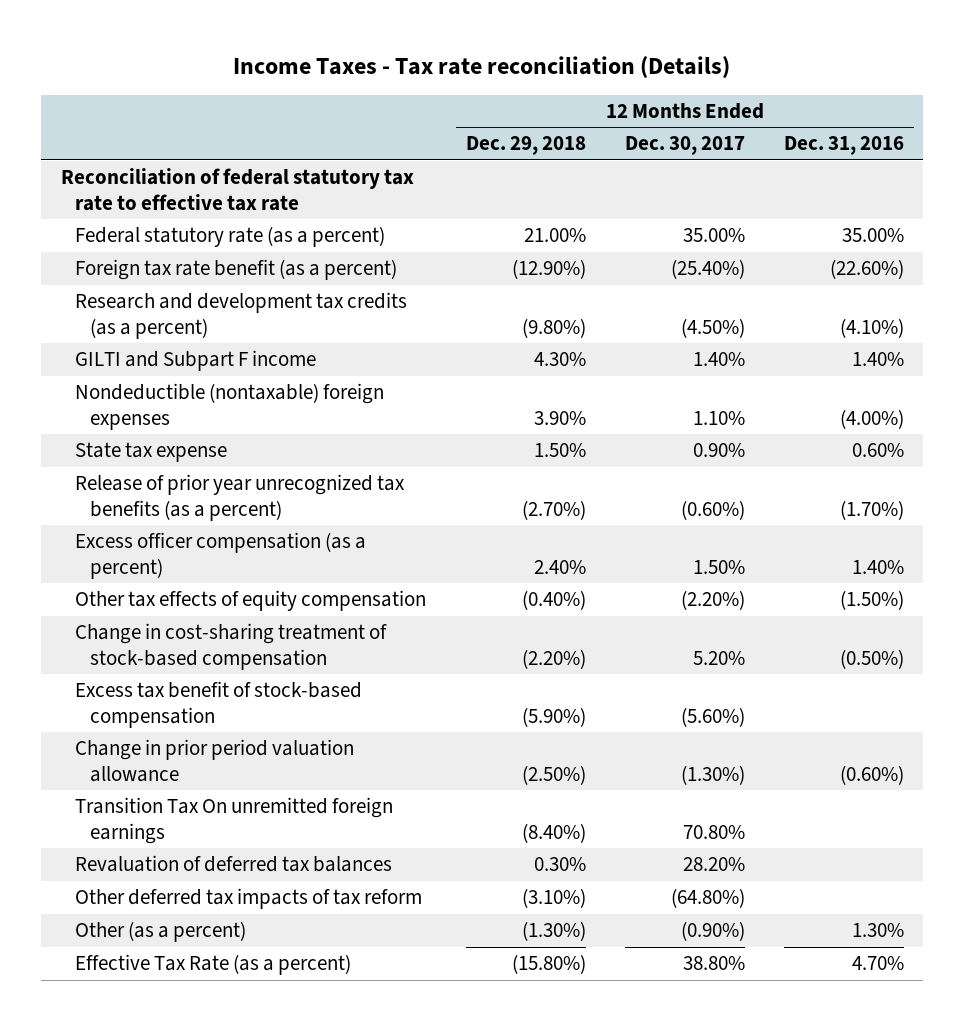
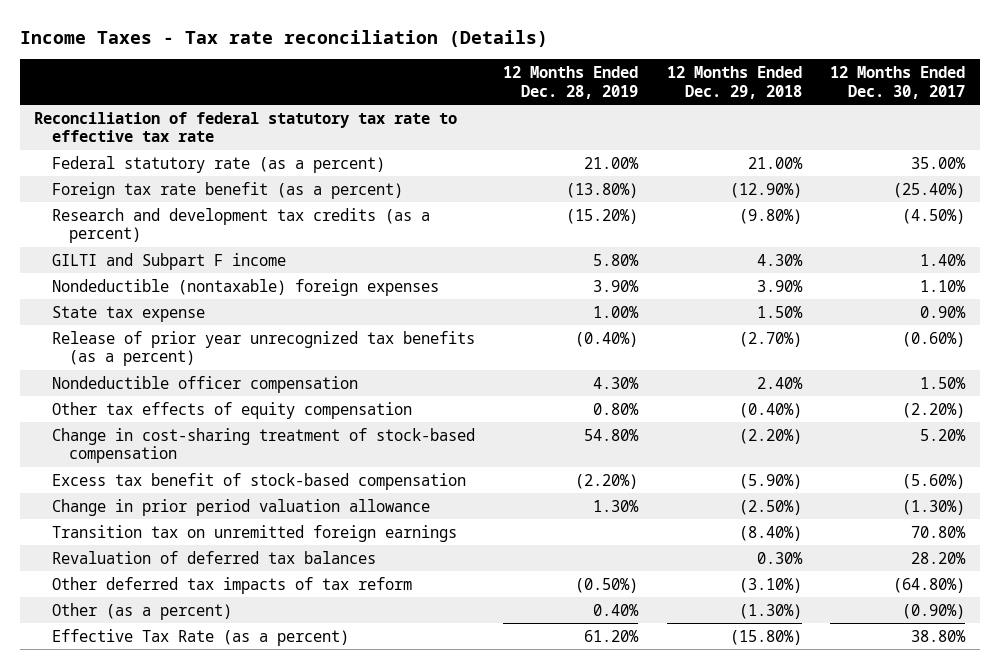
- | 12 Months Ended Dec. 29, 2018 | 12 Months Ended Dec. 30, 2017 | 12 Months Ended Dec. 31, 2016
+ | 12 Months Ended Dec. 28, 2019 | 12 Months Ended Dec. 29, 2018 | 12 Months Ended Dec. 30, 2017
- Excess officer compensation (as a percent) | 2.40% | 1.50% | 1.40%
+ Nondeductible officer compensation | 4.30% | 2.40% | 1.50%
- Transition Tax On unremitted foreign earnings | (8.40%) | 70.80% |
+ Transition tax on unremitted foreign earnings | | (8.40%) | 70.80%

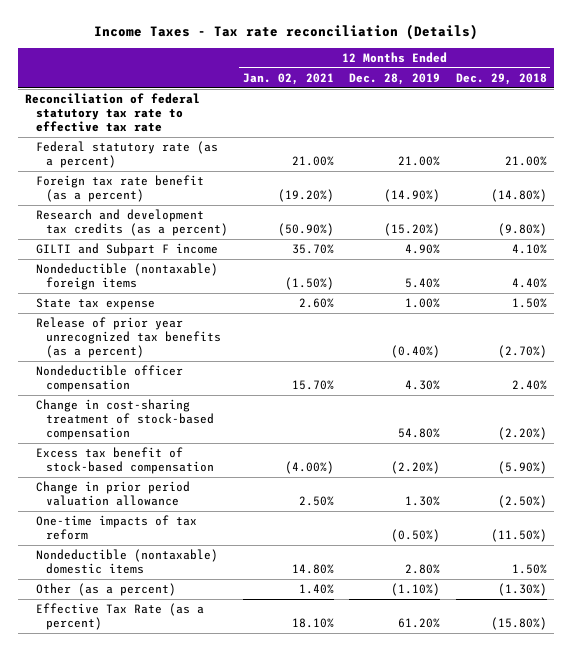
- | 12 Months Ended Dec. 28, 2019 | 12 Months Ended Dec. 29, 2018 | 12 Months Ended Dec. 30, 2017
+ | 12 Months Ended Jan. 02, 2021 | 12 Months Ended Dec. 28, 2019 | 12 Months Ended Dec. 29, 2018
- Foreign tax rate benefit (as a percent) | (13.80%) | (12.90%) | (25.40%)
+ Foreign tax rate benefit (as a percent) | (19.20%) | (14.90%) | (14.80%)
- GILTI and Subpart F income | 5.80% | 4.30% | 1.40%
- Nondeductible (nontaxable) foreign expenses | 3.90% | 3.90% | 1.10%
+ GILTI and Subpart F income | 35.70% | 4.90% | 4.10%
+ Nondeductible (nontaxable) foreign items | (1.50%) | 5.40% | 4.40%
- Other tax effects of equity compensation | 0.80% | (0.40%) | (2.20%)
- Transition tax on unremitted foreign earnings | | (8.40%) | 70.80%
- Revaluation of deferred tax balances | | 0.30% | 28.20%
- Other deferred tax impacts of tax reform | (0.50%) | (3.10%) | (64.80%)
- Other (as a percent) | 0.40% | (1.30%) | (0.90%)
+ One-time impacts of tax reform | | (0.50%) | (11.50%)
+ Nondeductible (nontaxable) domestic items | 14.80% | 2.80% | 1.50%
+ Other (as a percent) | 1.40% | (1.10%) | (1.30%)

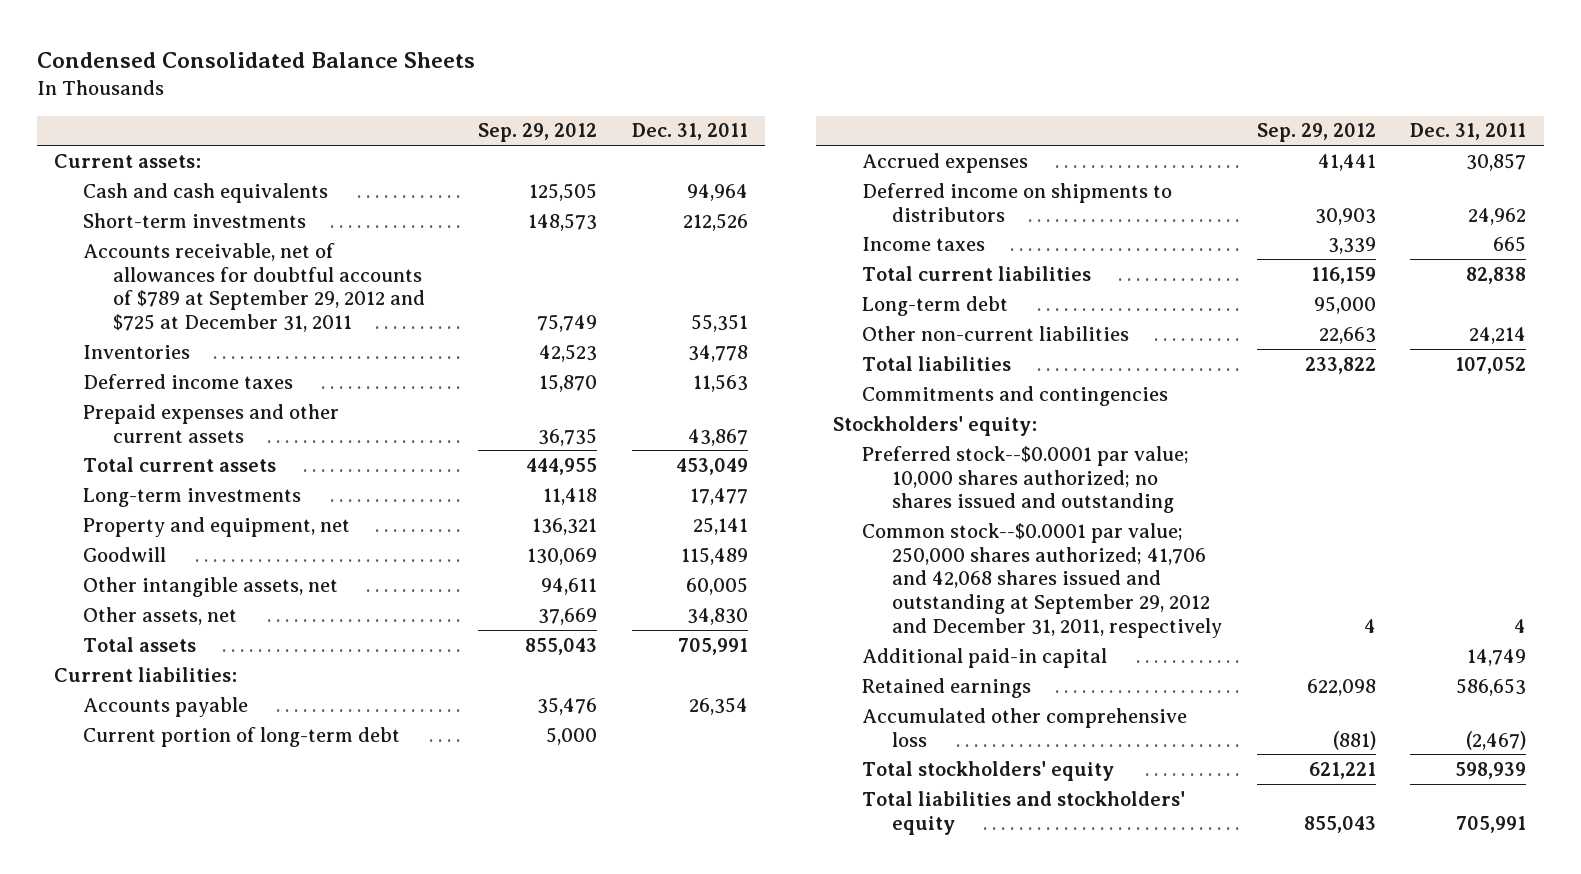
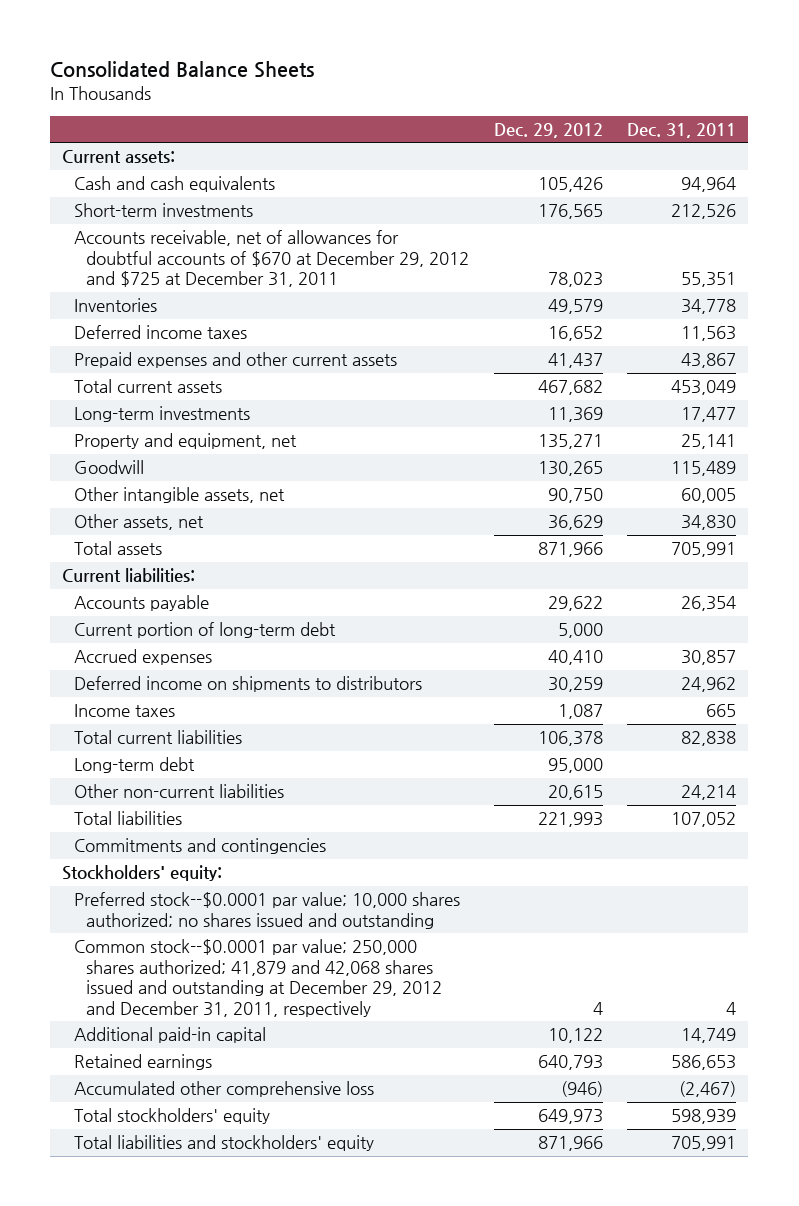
- Condensed Consolidated Balance Sheets
+ Consolidated Balance Sheets
- | Sep. 29, 2012 | Dec. 31, 2011
+ | Dec. 29, 2012 | Dec. 31, 2011
- Accounts receivable, net of allowances for doubtful accounts of $789 at September 29, 2012 and $725 at December 31, 2011 | 75,749 | 55,351
+ Accounts receivable, net of allowances for doubtful accounts of $670 at December 29, 2012 and $725 at December 31, 2011 | 78,023 | 55,351
- Common stock--$0.0001 par value; 250,000 shares authorized; 41,706 and 42,068 shares issued and outstanding at September 29, 2012 and December 31, 2011, respectively | 4 | 4
+ Common stock--$0.0001 par value; 250,000 shares authorized; 41,879 and 42,068 shares issued and outstanding at December 29, 2012 and December 31, 2011, respectively | 4 | 4

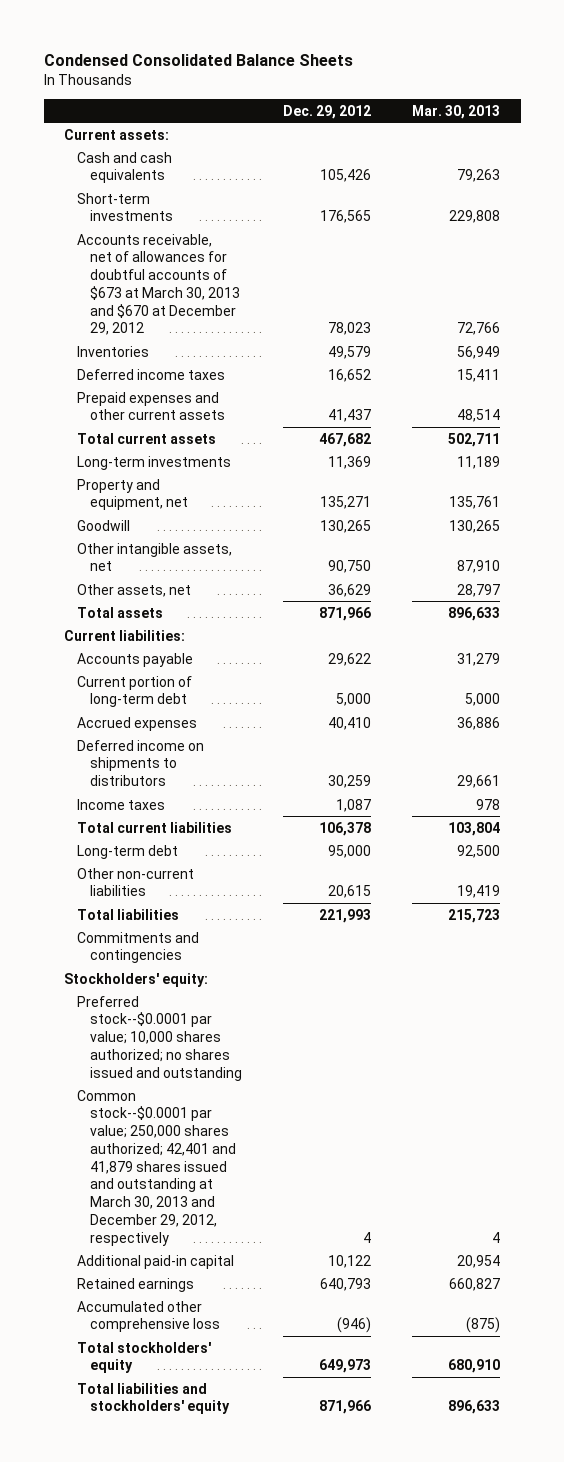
- Consolidated Balance Sheets
+ Condensed Consolidated Balance Sheets
- | Dec. 29, 2012 | Dec. 31, 2011
+ | Dec. 29, 2012 | Mar. 30, 2013
- Accounts receivable, net of allowances for doubtful accounts of $670 at December 29, 2012 and $725 at December 31, 2011 | 78,023 | 55,351
+ Accounts receivable, net of allowances for doubtful accounts of $673 at March 30, 2013 and $670 at December 29, 2012 | 78,023 | 72,766
- Common stock--$0.0001 par value; 250,000 shares authorized; 41,879 and 42,068 shares issued and outstanding at December 29, 2012 and December 31, 2011, respectively | 4 | 4
+ Common stock--$0.0001 par value; 250,000 shares authorized; 42,401 and 41,879 shares issued and outstanding at March 30, 2013 and December 29, 2012, respectively | 4 | 4

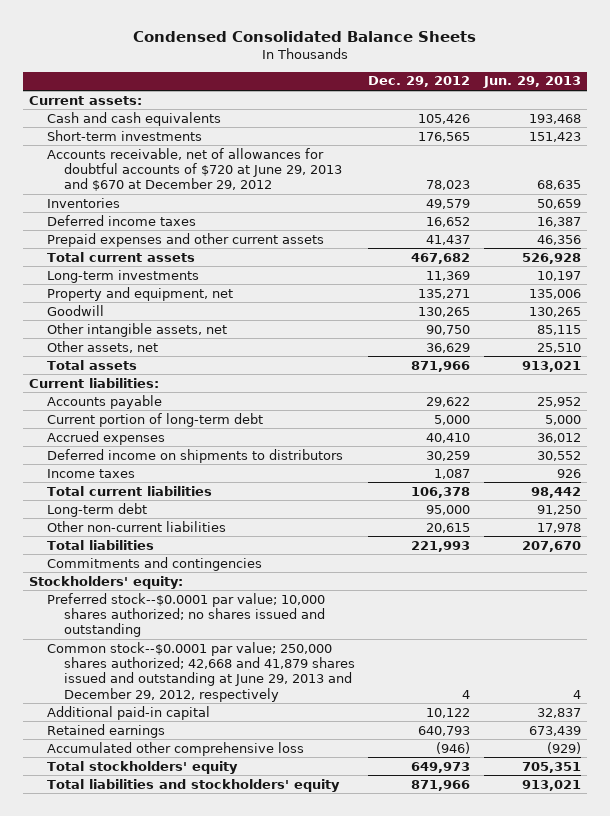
- | Dec. 29, 2012 | Mar. 30, 2013
+ | Dec. 29, 2012 | Jun. 29, 2013
- Accounts receivable, net of allowances for doubtful accounts of $673 at March 30, 2013 and $670 at December 29, 2012 | 78,023 | 72,766
+ Accounts receivable, net of allowances for doubtful accounts of $720 at June 29, 2013 and $670 at December 29, 2012 | 78,023 | 68,635
- Common stock--$0.0001 par value; 250,000 shares authorized; 42,401 and 41,879 shares issued and outstanding at March 30, 2013 and December 29, 2012, respectively | 4 | 4
+ Common stock--$0.0001 par value; 250,000 shares authorized; 42,668 and 41,879 shares issued and outstanding at June 29, 2013 and December 29, 2012, respectively | 4 | 4

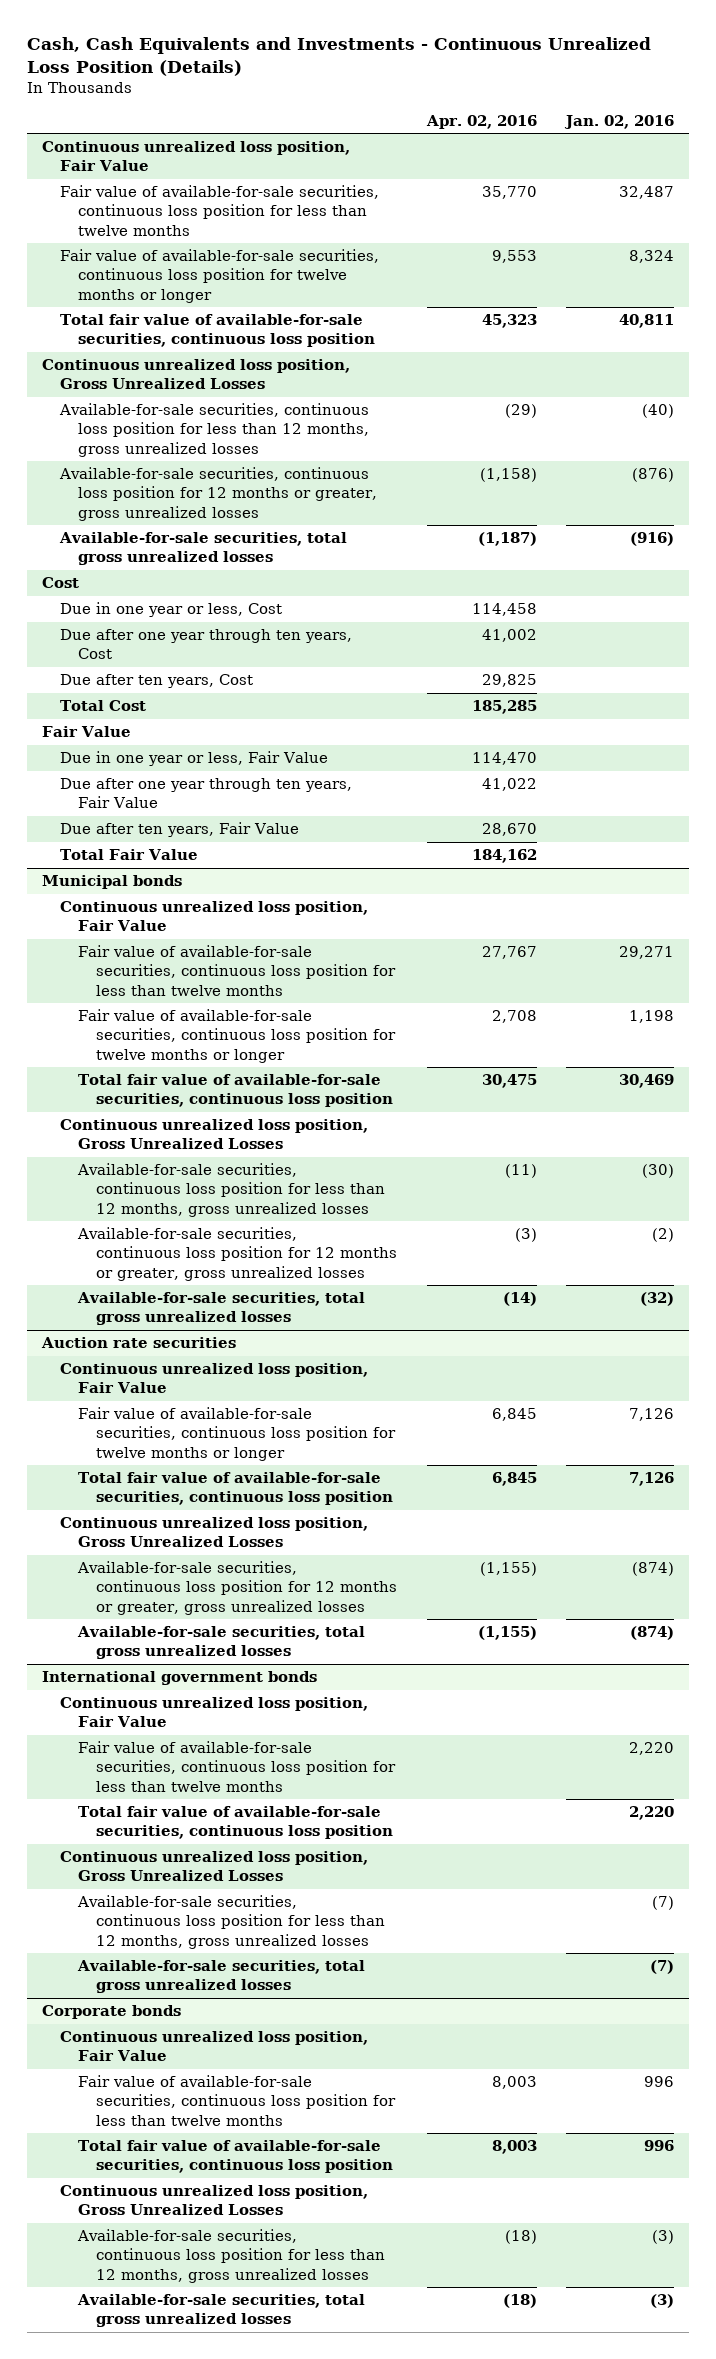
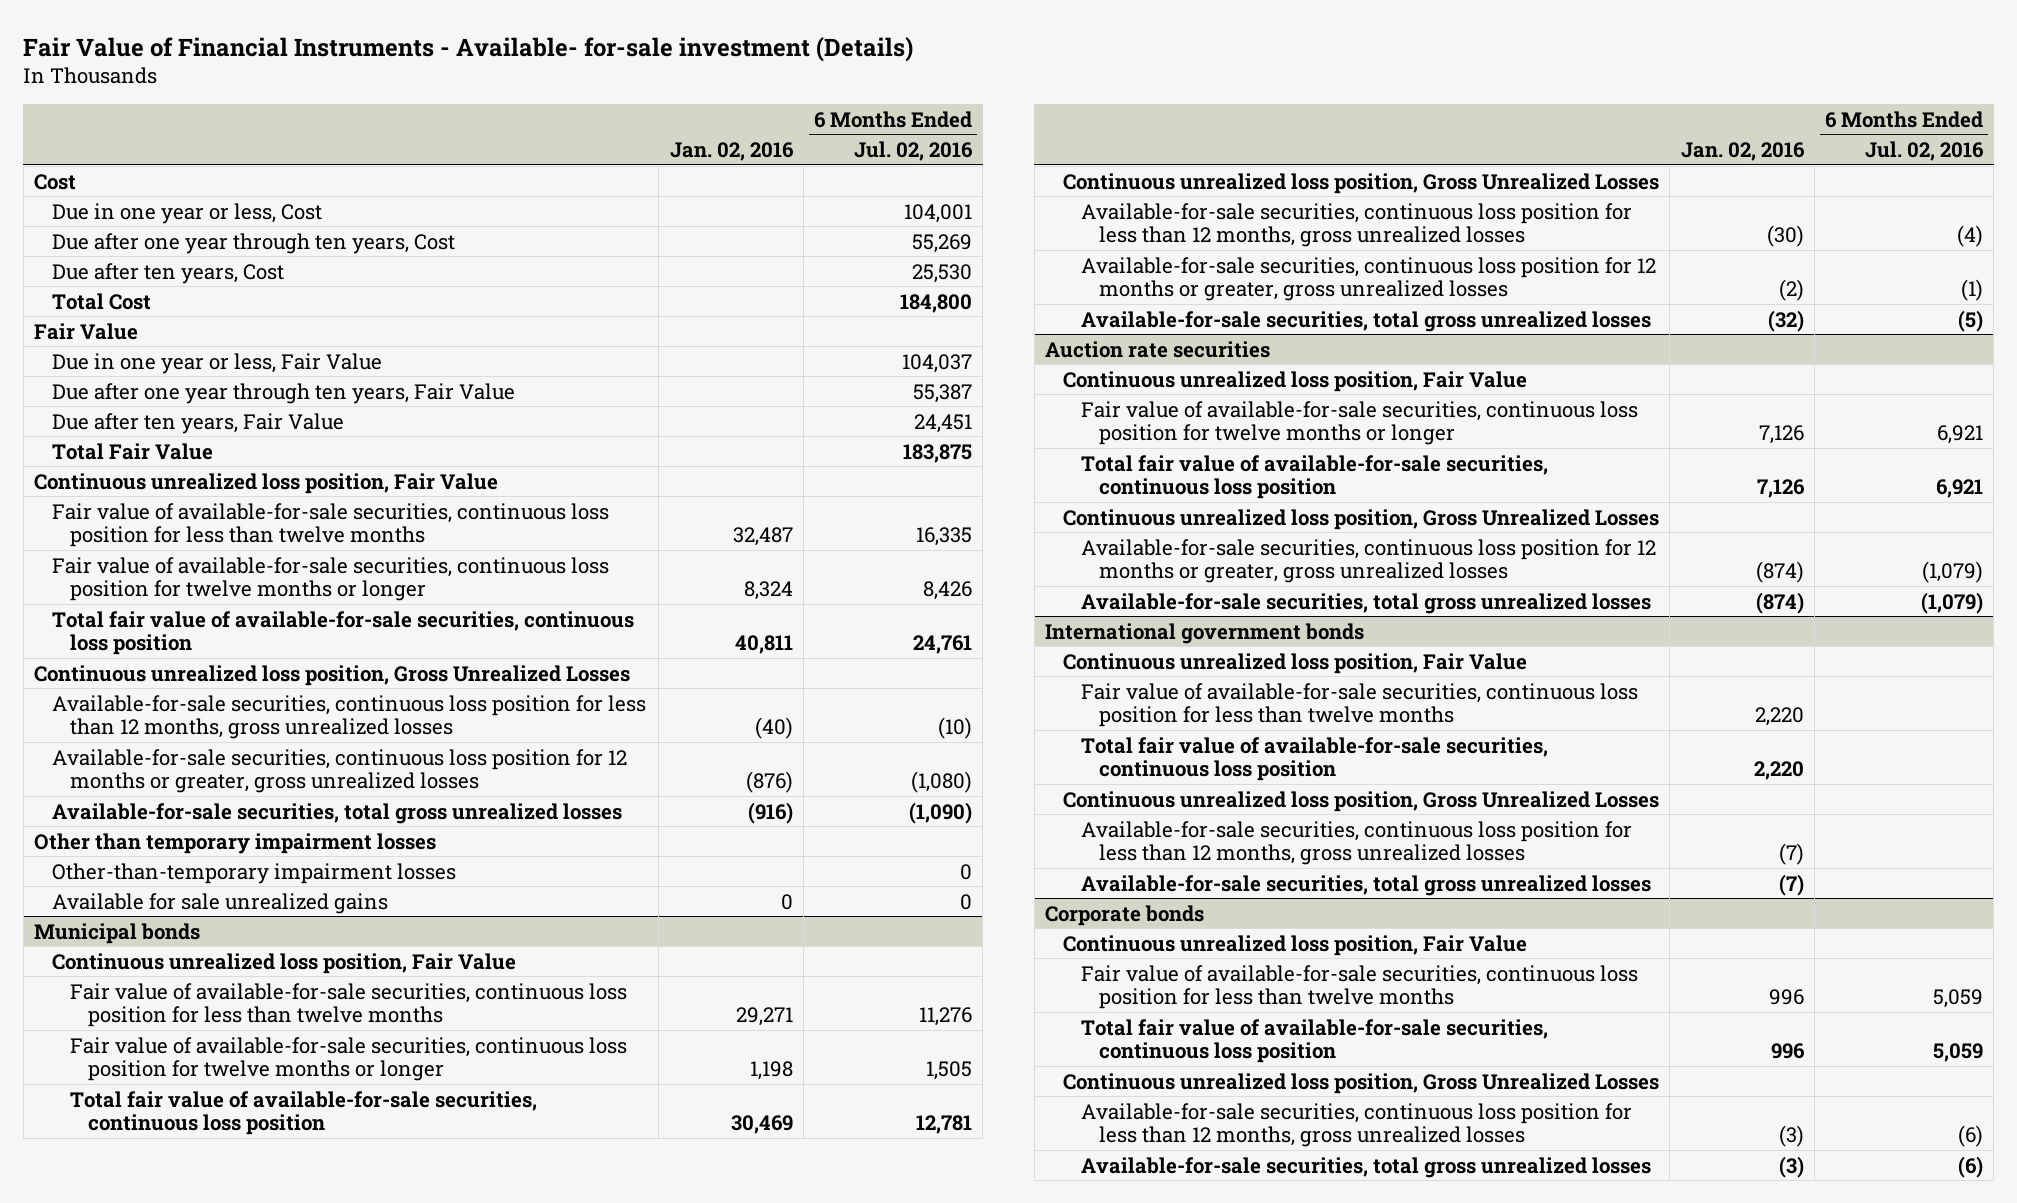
- Cash, Cash Equivalents and Investments - Continuous Unrealized Loss Position (Details)
+ Fair Value of Financial Instruments - Available- for-sale investment (Details)
- | Apr. 02, 2016 | Jan. 02, 2016
+ | Jan. 02, 2016 | 6 Months Ended Jul. 02, 2016
moved down: Continuous unrealized loss position, Fair Value
moved down: Fair value of available-for-sale securities, continuous loss position for less than twelve months | 32,487 | 16,335
moved down: Fair value of available-for-sale securities, continuous loss position for twelve months or longer | 8,324 | 8,426
moved down: Total fair value of available-for-sale securities, continuous loss position | 40,811 | 24,761
moved down: Continuous unrealized loss position, Gross Unrealized Losses
moved down: Available-for-sale securities, continuous loss position for less than 12 months, gross unrealized losses | (40) | (10)
moved down: Available-for-sale securities, continuous loss position for 12 months or greater, gross unrealized losses | (876) | (1,080)
moved down: Available-for-sale securities, total gross unrealized losses | (916) | (1,090)
+ Other than temporary impairment losses
+ Other-than-temporary impairment losses | | 0
+ Available for sale unrealized gains | 0 | 0

